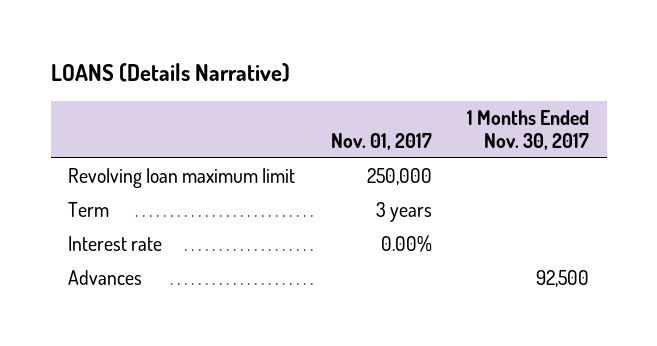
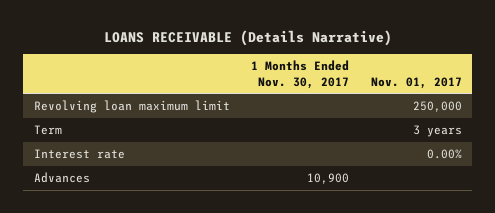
- LOANS (Details Narrative)
+ LOANS RECEIVABLE (Details Narrative)
- | Nov. 01, 2017 | 1 Months Ended Nov. 30, 2017
+ | 1 Months Ended Nov. 30, 2017 | Nov. 01, 2017
- Advances | | 92,500
+ Advances | 10,900 |

